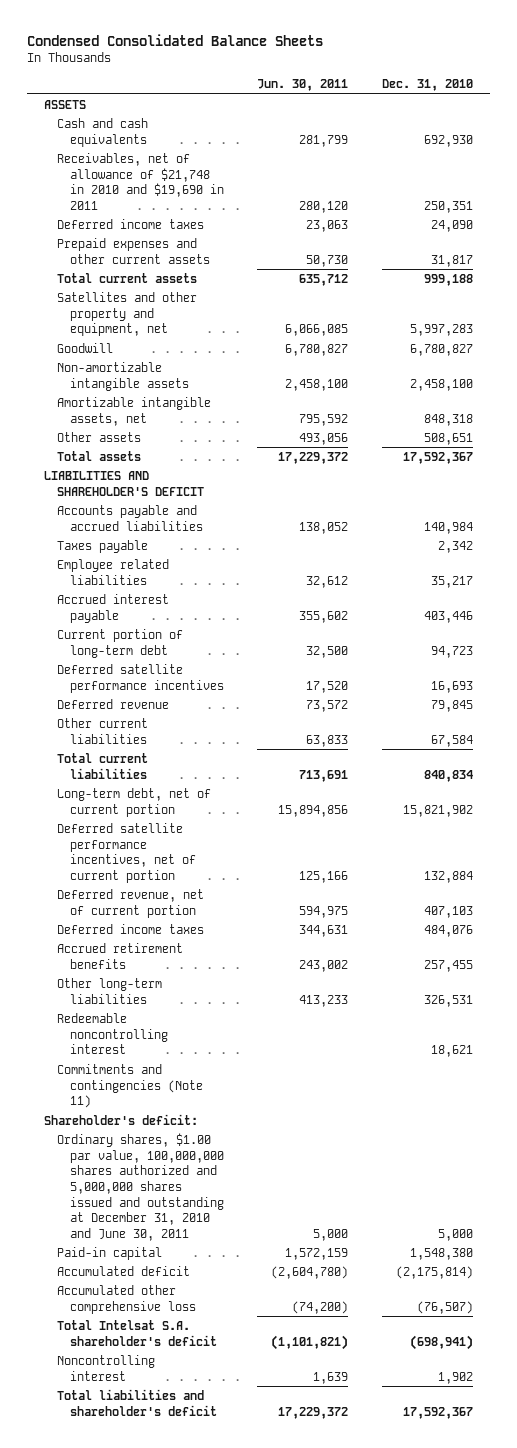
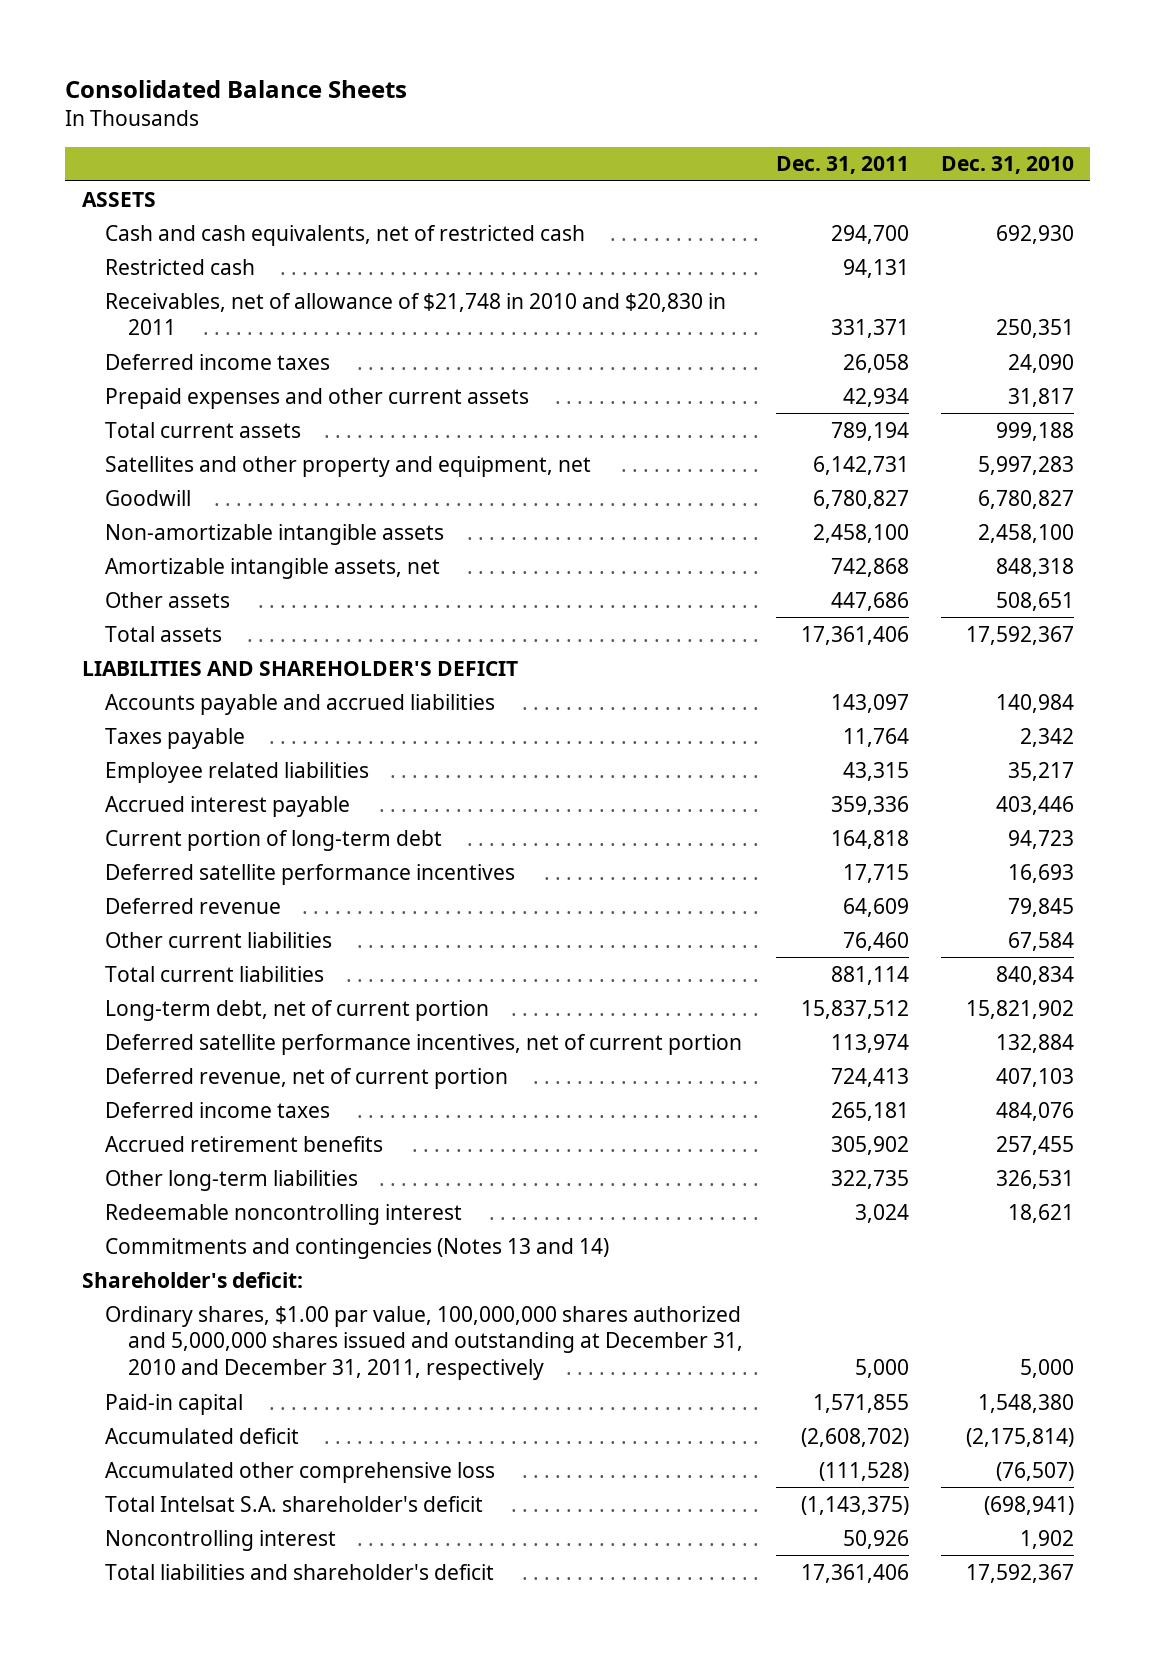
- Condensed Consolidated Balance Sheets
+ Consolidated Balance Sheets
- | Jun. 30, 2011 | Dec. 31, 2010
+ | Dec. 31, 2011 | Dec. 31, 2010
- Cash and cash equivalents | 281,799 | 692,930
- Receivables, net of allowance of $21,748 in 2010 and $19,690 in 2011 | 280,120 | 250,351
+ Cash and cash equivalents, net of restricted cash | 294,700 | 692,930
+ Restricted cash | 94,131 |
+ Receivables, net of allowance of $21,748 in 2010 and $20,830 in 2011 | 331,371 | 250,351
- Commitments and contingencies (Note 11)
+ Commitments and contingencies (Notes 13 and 14)
- Ordinary shares, $1.00 par value, 100,000,000 shares authorized and 5,000,000 shares issued and outstanding at December 31, 2010 and June 30, 2011 | 5,000 | 5,000
+ Ordinary shares, $1.00 par value, 100,000,000 shares authorized and 5,000,000 shares issued and outstanding at December 31, 2010 and December 31, 2011, respectively | 5,000 | 5,000

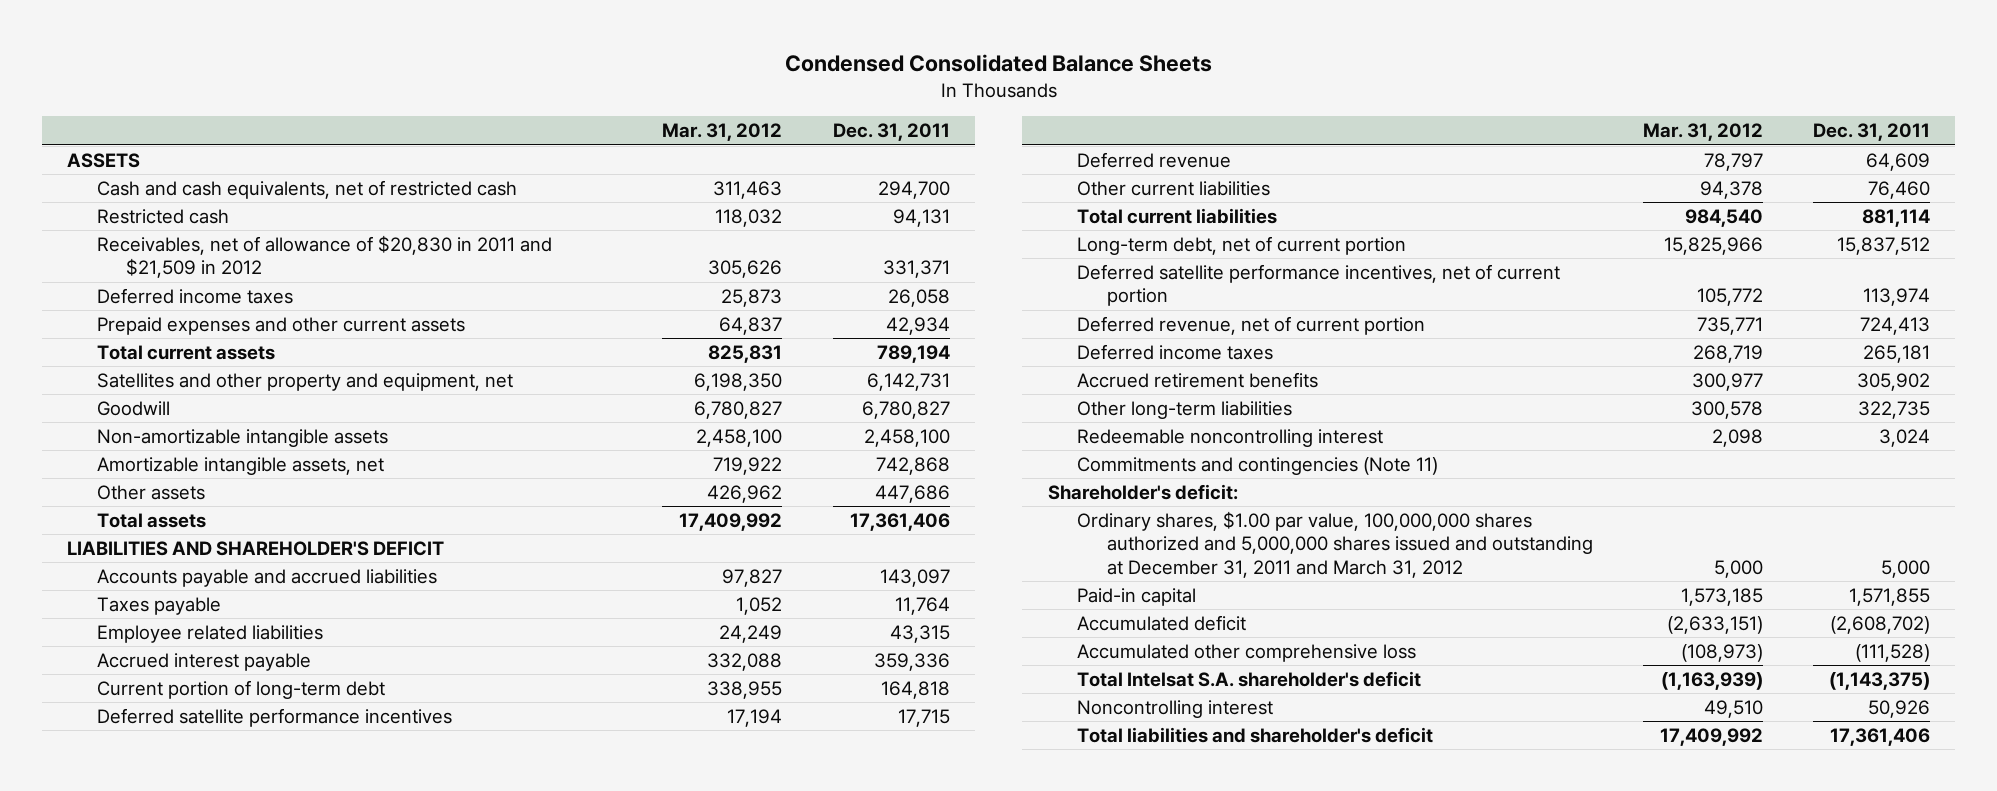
- Consolidated Balance Sheets
+ Condensed Consolidated Balance Sheets
- | Dec. 31, 2011 | Dec. 31, 2010
+ | Mar. 31, 2012 | Dec. 31, 2011
- Receivables, net of allowance of $21,748 in 2010 and $20,830 in 2011 | 331,371 | 250,351
+ Receivables, net of allowance of $20,830 in 2011 and $21,509 in 2012 | 305,626 | 331,371
- Commitments and contingencies (Notes 13 and 14)
+ Commitments and contingencies (Note 11)
- Ordinary shares, $1.00 par value, 100,000,000 shares authorized and 5,000,000 shares issued and outstanding at December 31, 2010 and December 31, 2011, respectively | 5,000 | 5,000
+ Ordinary shares, $1.00 par value, 100,000,000 shares authorized and 5,000,000 shares issued and outstanding at December 31, 2011 and March 31, 2012 | 5,000 | 5,000

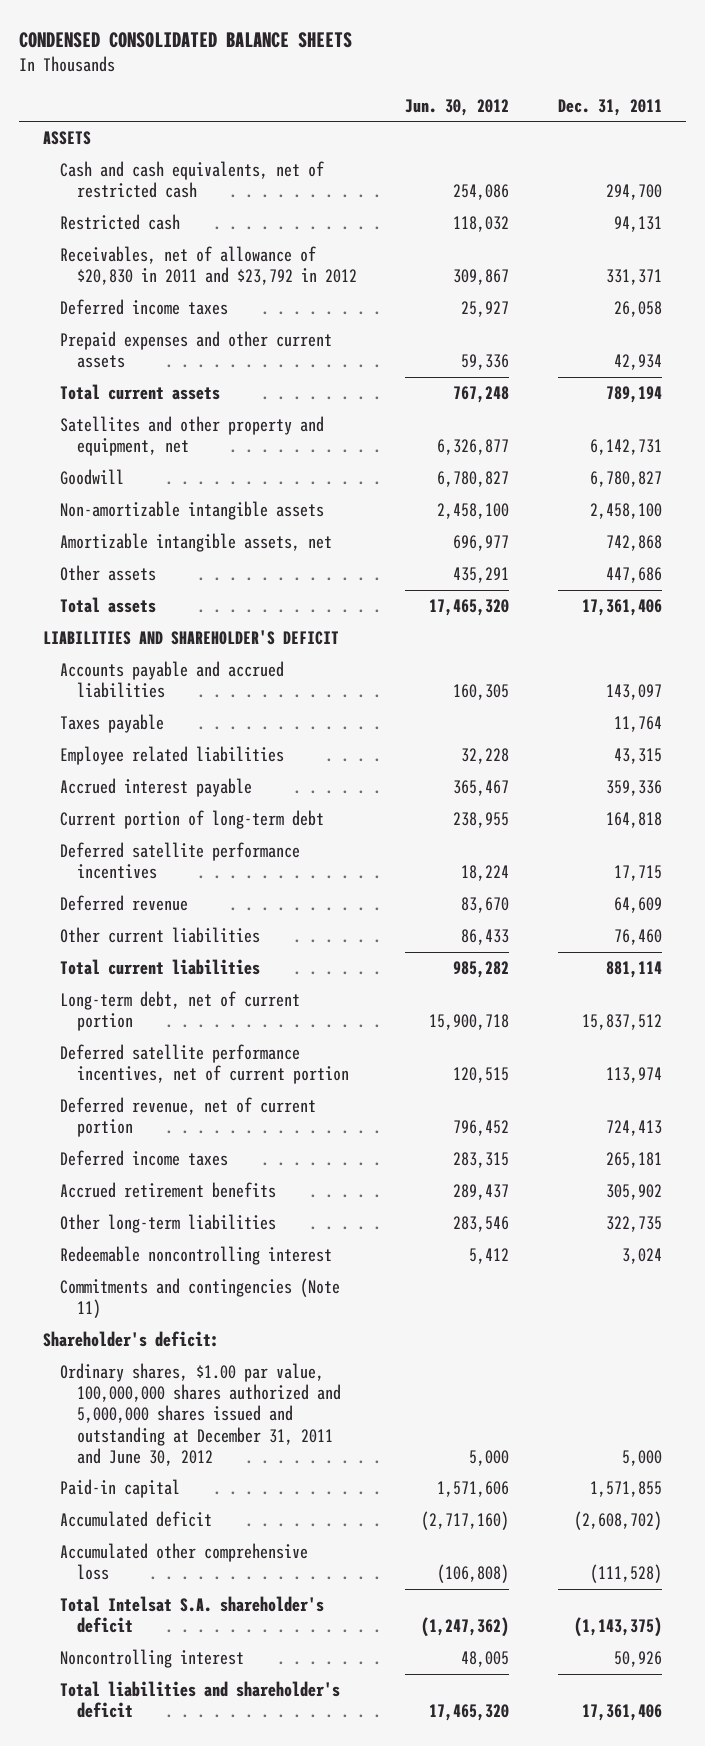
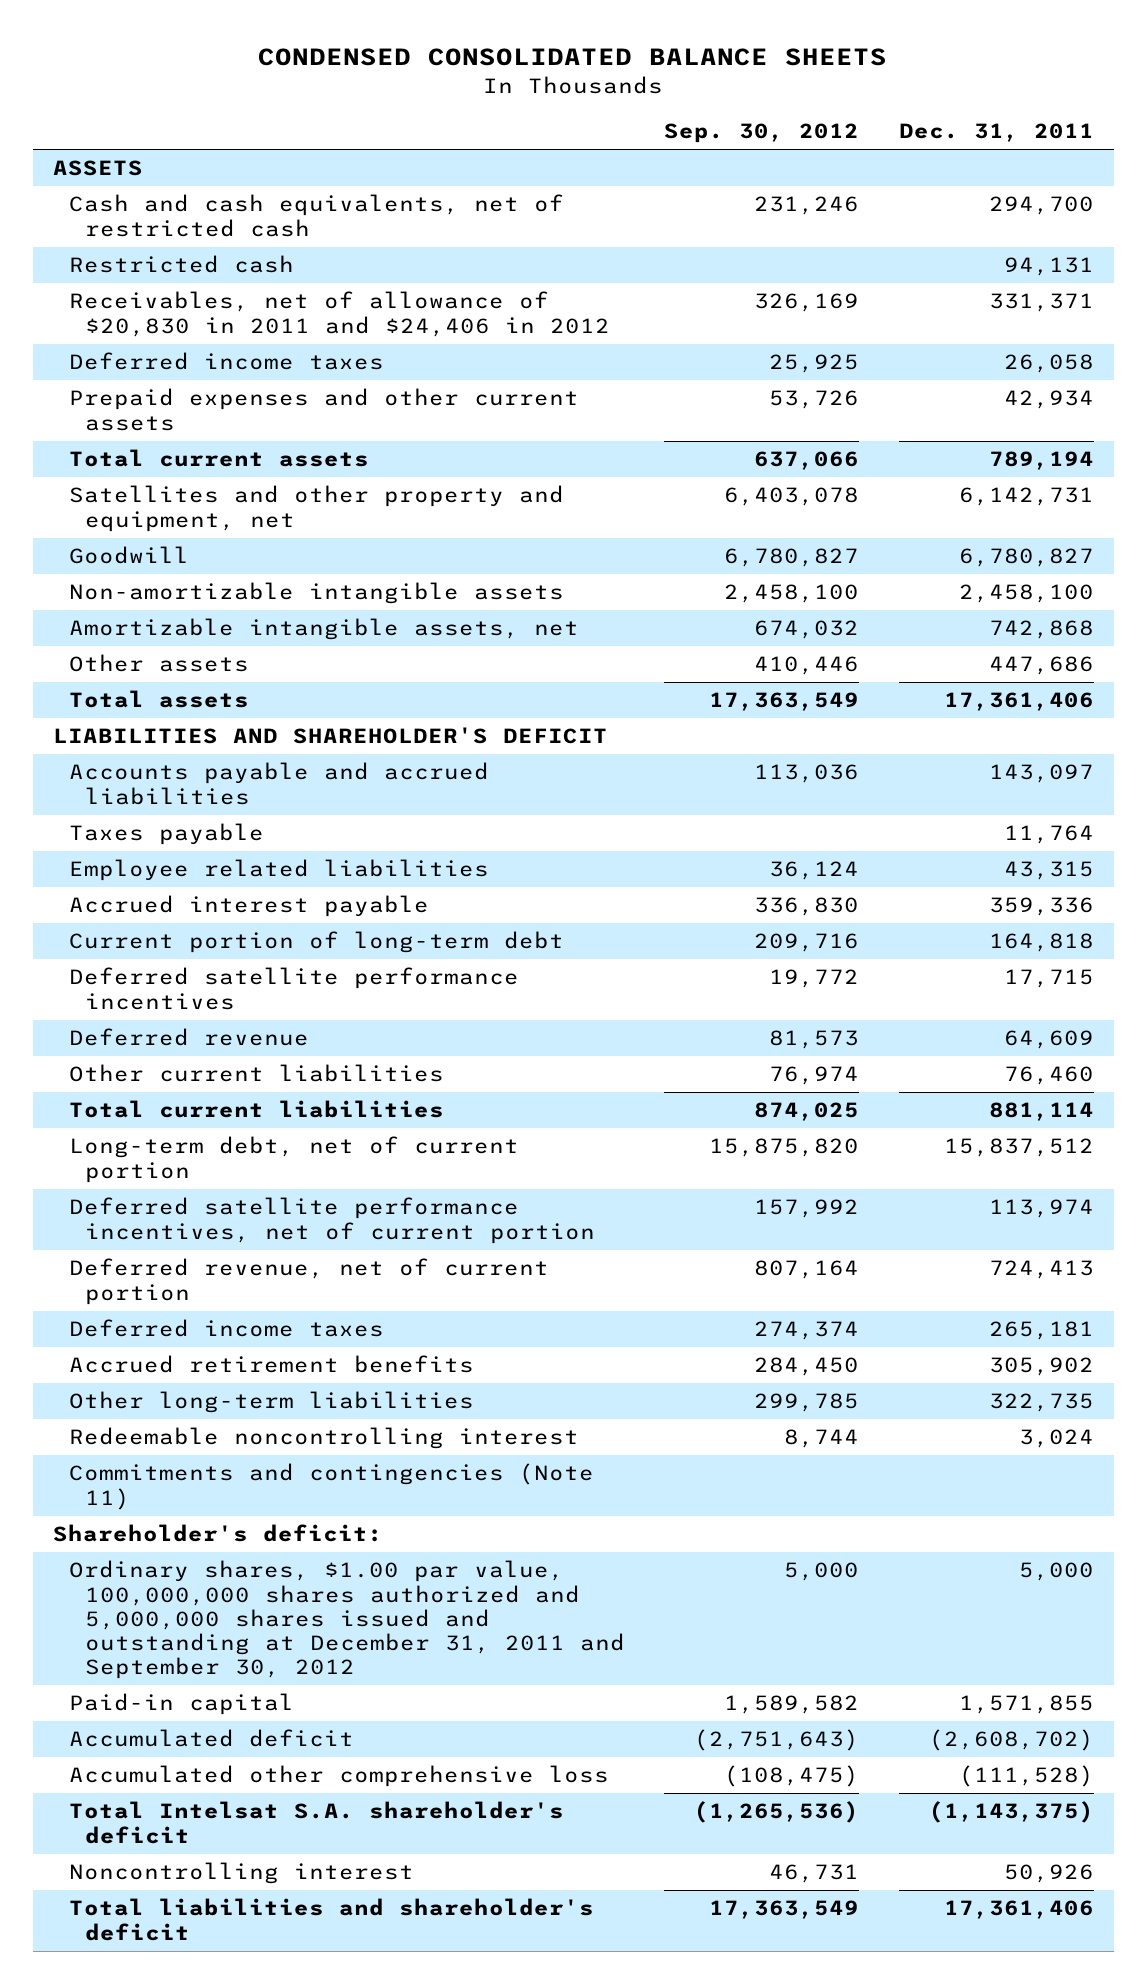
- | Jun. 30, 2012 | Dec. 31, 2011
+ | Sep. 30, 2012 | Dec. 31, 2011
- Receivables, net of allowance of $20,830 in 2011 and $23,792 in 2012 | 309,867 | 331,371
+ Receivables, net of allowance of $20,830 in 2011 and $24,406 in 2012 | 326,169 | 331,371
- Ordinary shares, $1.00 par value, 100,000,000 shares authorized and 5,000,000 shares issued and outstanding at December 31, 2011 and June 30, 2012 | 5,000 | 5,000
+ Ordinary shares, $1.00 par value, 100,000,000 shares authorized and 5,000,000 shares issued and outstanding at December 31, 2011 and September 30, 2012 | 5,000 | 5,000

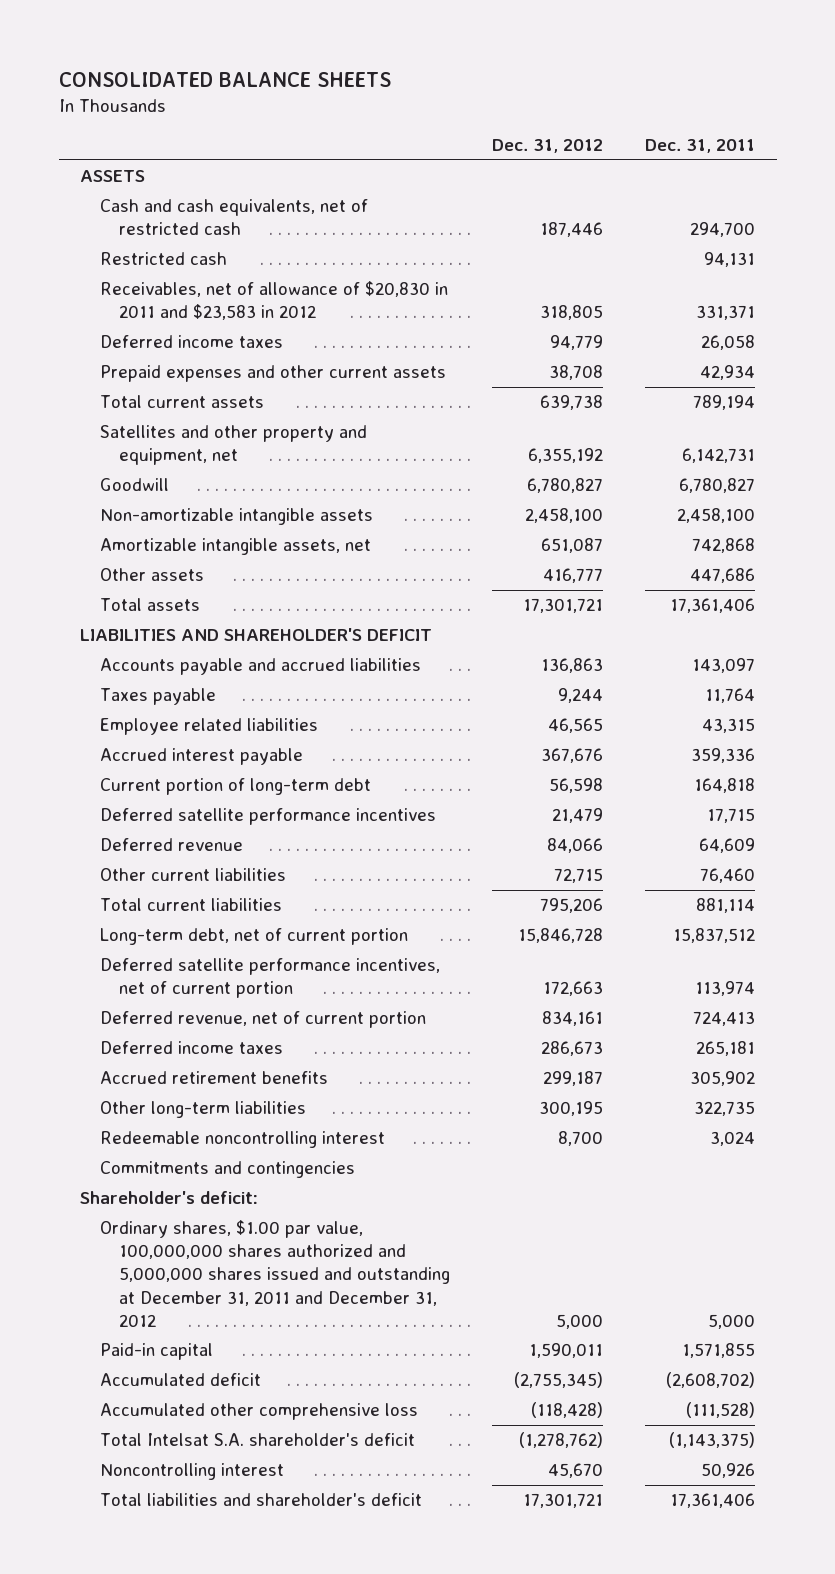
- CONDENSED CONSOLIDATED BALANCE SHEETS
+ CONSOLIDATED BALANCE SHEETS
- | Sep. 30, 2012 | Dec. 31, 2011
+ | Dec. 31, 2012 | Dec. 31, 2011
- Receivables, net of allowance of $20,830 in 2011 and $24,406 in 2012 | 326,169 | 331,371
+ Receivables, net of allowance of $20,830 in 2011 and $23,583 in 2012 | 318,805 | 331,371
- Commitments and contingencies (Note 11)
+ Commitments and contingencies
- Ordinary shares, $1.00 par value, 100,000,000 shares authorized and 5,000,000 shares issued and outstanding at December 31, 2011 and September 30, 2012 | 5,000 | 5,000
+ Ordinary shares, $1.00 par value, 100,000,000 shares authorized and 5,000,000 shares issued and outstanding at December 31, 2011 and December 31, 2012 | 5,000 | 5,000

